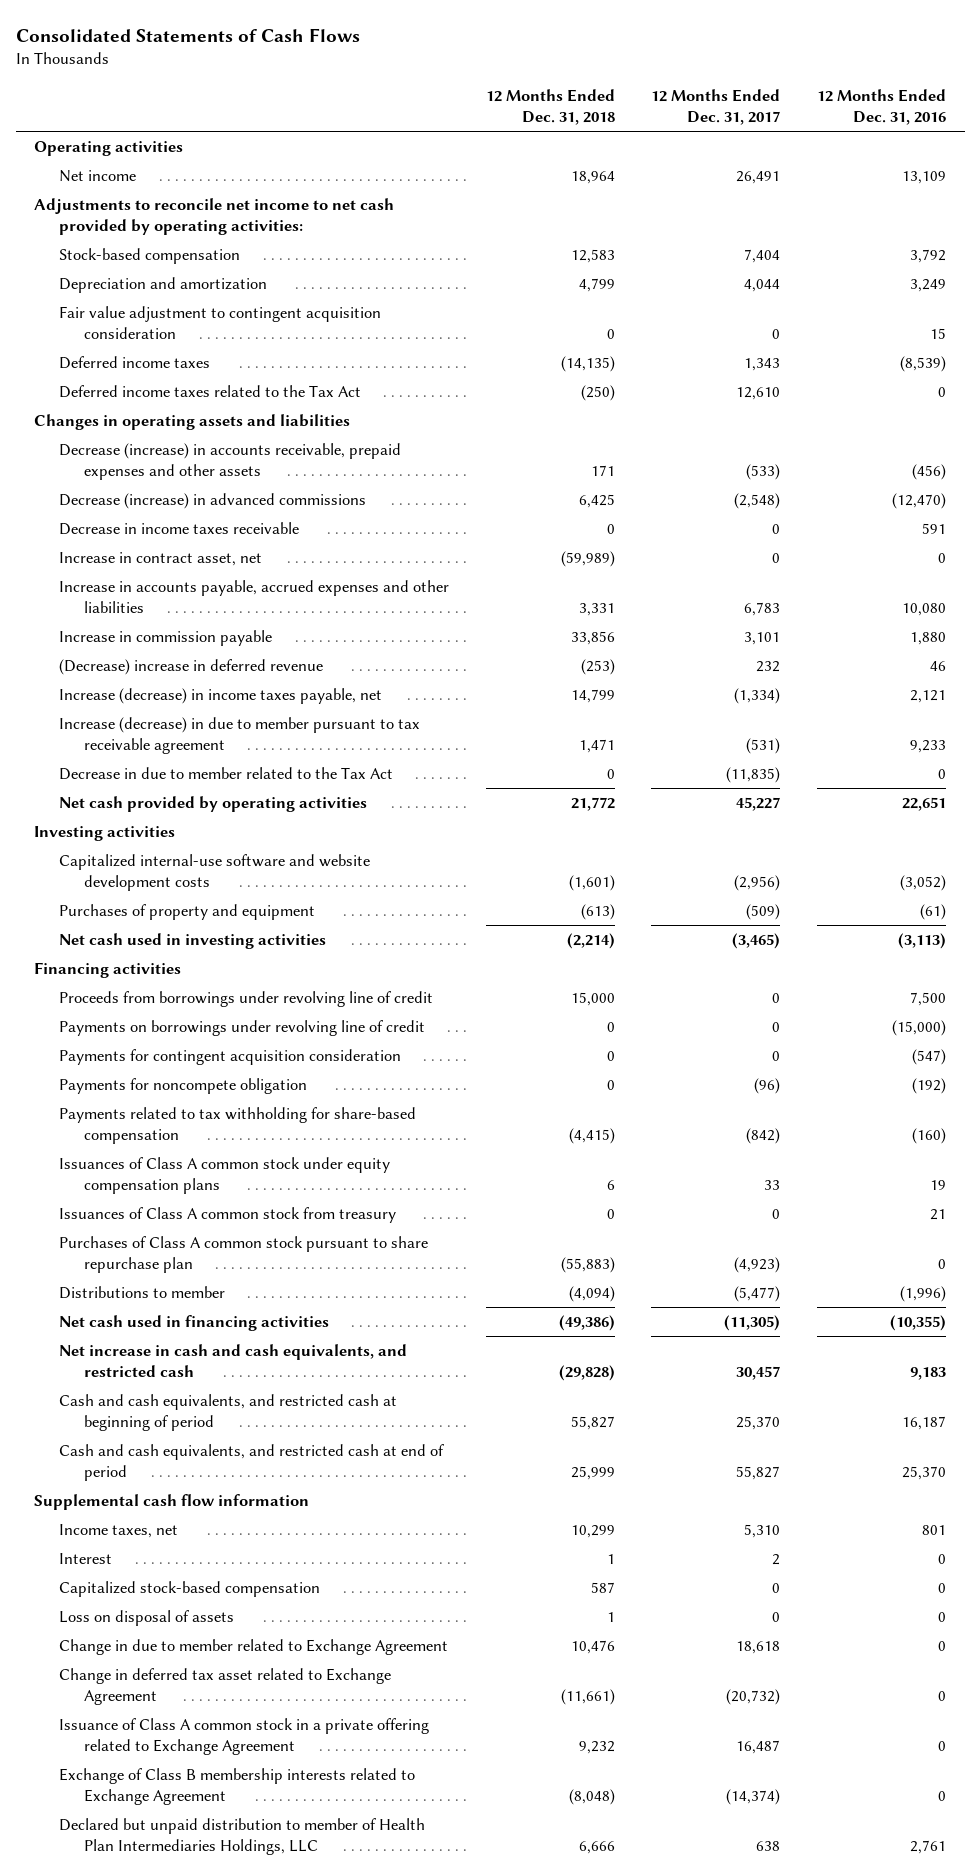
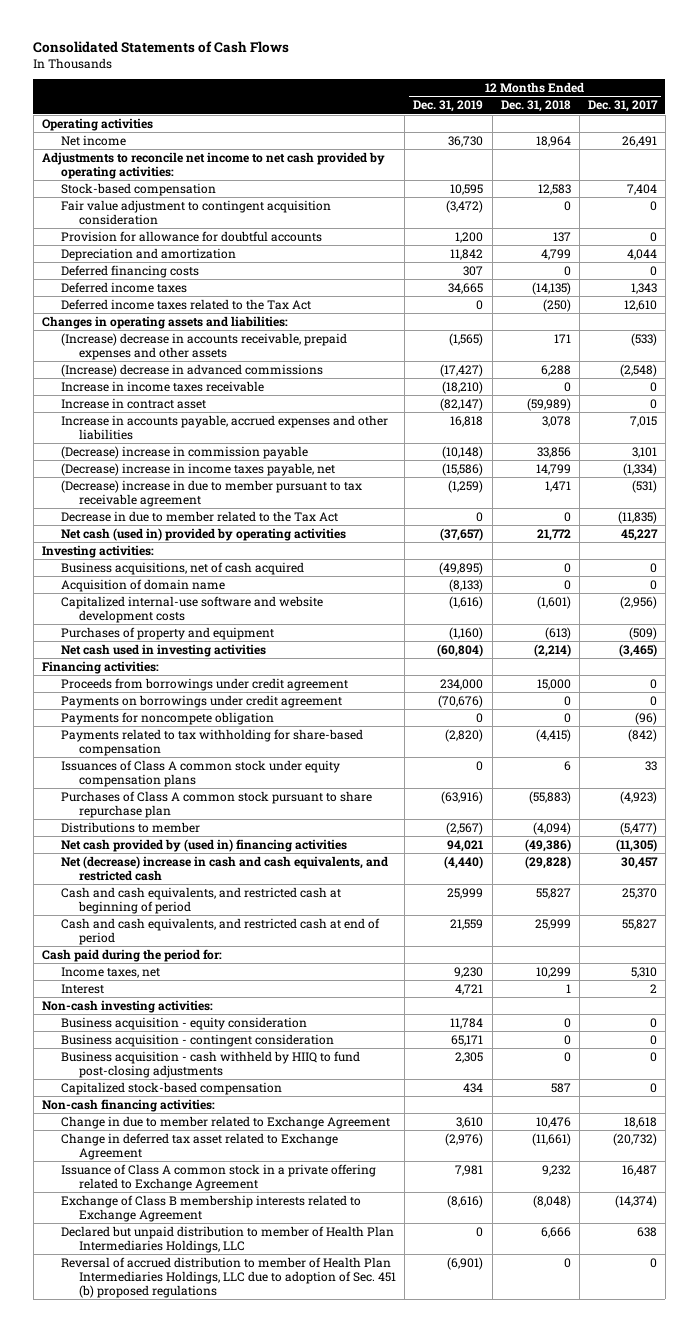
- | 12 Months Ended Dec. 31, 2018 | 12 Months Ended Dec. 31, 2017 | 12 Months Ended Dec. 31, 2016
+ | 12 Months Ended Dec. 31, 2019 | 12 Months Ended Dec. 31, 2018 | 12 Months Ended Dec. 31, 2017
+ Provision for allowance for doubtful accounts | 1,200 | 137 | 0
moved down: Depreciation and amortization | 11,842 | 4,799 | 4,044
+ Deferred financing costs | 307 | 0 | 0
- Changes in operating assets and liabilities
- Decrease (increase) in accounts receivable, prepaid expenses and other assets | 171 | (533) | (456)
- Decrease (increase) in advanced commissions | 6,425 | (2,548) | (12,470)
- Decrease in income taxes receivable | 0 | 0 | 591
- Increase in contract asset, net | (59,989) | 0 | 0
- Increase in accounts payable, accrued expenses and other liabilities | 3,331 | 6,783 | 10,080
- Increase in commission payable | 33,856 | 3,101 | 1,880
- (Decrease) increase in deferred revenue | (253) | 232 | 46
- Increase (decrease) in income taxes payable, net | 14,799 | (1,334) | 2,121
- Increase (decrease) in due to member pursuant to tax receivable agreement | 1,471 | (531) | 9,233
+ Changes in operating assets and liabilities:
+ (Increase) decrease in accounts receivable, prepaid expenses and other assets | (1,565) | 171 | (533)
+ (Increase) decrease in advanced commissions | (17,427) | 6,288 | (2,548)
+ Increase in income taxes receivable | (18,210) | 0 | 0
+ Increase in contract asset | (82,147) | (59,989) | 0
+ Increase in accounts payable, accrued expenses and other liabilities | 16,818 | 3,078 | 7,015
+ (Decrease) increase in commission payable | (10,148) | 33,856 | 3,101
+ (Decrease) increase in income taxes payable, net | (15,586) | 14,799 | (1,334)
+ (Decrease) increase in due to member pursuant to tax receivable agreement | (1,259) | 1,471 | (531)
- Net cash provided by operating activities | 21,772 | 45,227 | 22,651
- Investing activities
+ Net cash (used in) provided by operating activities | (37,657) | 21,772 | 45,227
+ Investing activities:
+ Business acquisitions, net of cash acquired | (49,895) | 0 | 0
+ Acquisition of domain name | (8,133) | 0 | 0
- Financing activities
- Proceeds from borrowings under revolving line of credit | 15,000 | 0 | 7,500
- Payments on borrowings under revolving line of credit | 0 | 0 | (15,000)
- Payments for contingent acquisition consideration | 0 | 0 | (547)
+ Financing activities:
+ Proceeds from borrowings under credit agreement | 234,000 | 15,000 | 0
+ Payments on borrowings under credit agreement | (70,676) | 0 | 0
- Issuances of Class A common stock from treasury | 0 | 0 | 21
- Net cash used in financing activities | (49,386) | (11,305) | (10,355)
- Net increase in cash and cash equivalents, and restricted cash | (29,828) | 30,457 | 9,183
+ Net cash provided by (used in) financing activities | 94,021 | (49,386) | (11,305)
+ Net (decrease) increase in cash and cash equivalents, and restricted cash | (4,440) | (29,828) | 30,457
- Supplemental cash flow information
+ Cash paid during the period for:
+ Non-cash investing activities:
+ Business acquisition - equity consideration | 11,784 | 0 | 0
+ Business acquisition - contingent consideration | 65,171 | 0 | 0
+ Business acquisition - cash withheld by HIIQ to fund post-closing adjustments | 2,305 | 0 | 0
- Loss on disposal of assets | 1 | 0 | 0
+ Non-cash financing activities:
+ Reversal of accrued distribution to member of Health Plan Intermediaries Holdings, LLC due to adoption of Sec. 451 (b) proposed regulations | (6,901) | 0 | 0

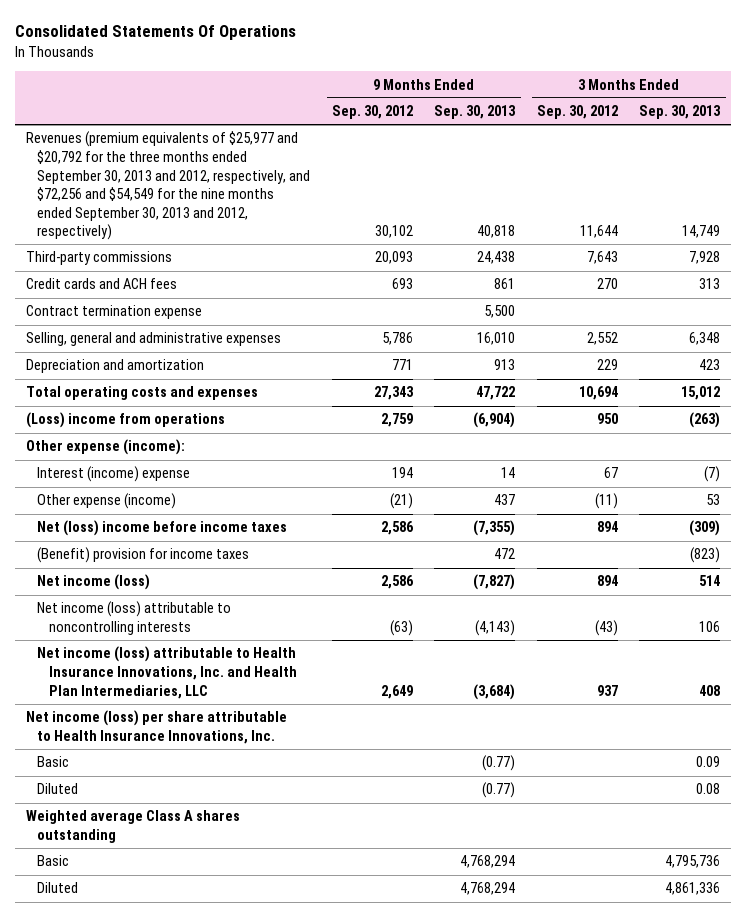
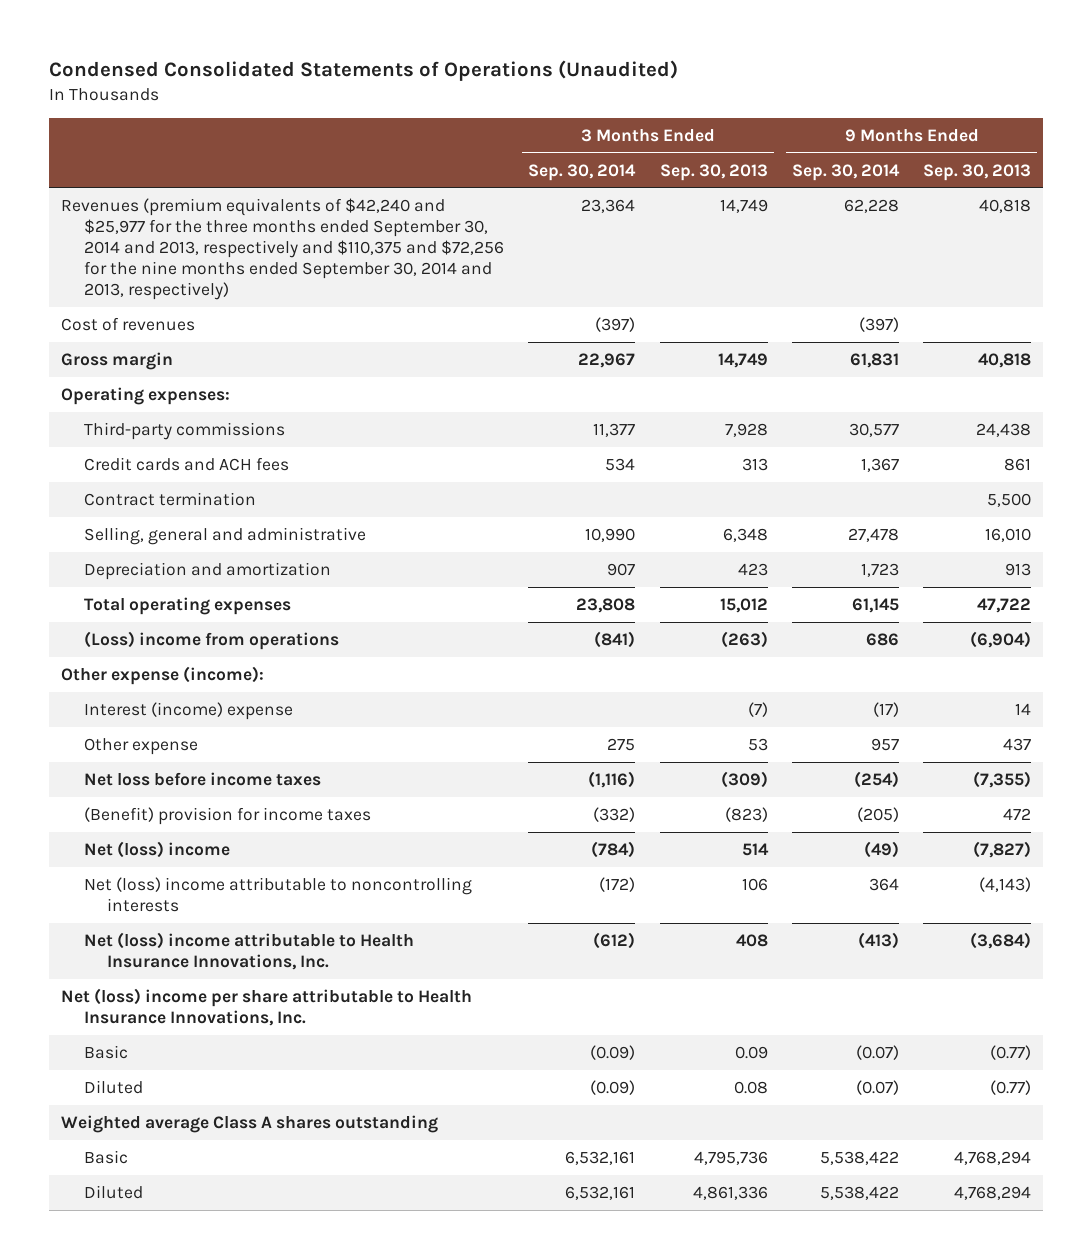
- Consolidated Statements Of Operations
+ Condensed Consolidated Statements of Operations (Unaudited)
- | 9 Months Ended Sep. 30, 2012 | 9 Months Ended Sep. 30, 2013 | 3 Months Ended Sep. 30, 2012 | 3 Months Ended Sep. 30, 2013
+ | 3 Months Ended Sep. 30, 2014 | 3 Months Ended Sep. 30, 2013 | 9 Months Ended Sep. 30, 2014 | 9 Months Ended Sep. 30, 2013
- Revenues (premium equivalents of $25,977 and $20,792 for the three months ended September 30, 2013 and 2012, respectively, and $72,256 and $54,549 for the nine months ended September 30, 2013 and 2012, respectively) | 30,102 | 40,818 | 11,644 | 14,749
+ Revenues (premium equivalents of $42,240 and $25,977 for the three months ended September 30, 2014 and 2013, respectively and $110,375 and $72,256 for the nine months ended September 30, 2014 and 2013, respectively) | 23,364 | 14,749 | 62,228 | 40,818
+ Cost of revenues | (397) | | (397) |
+ Gross margin | 22,967 | 14,749 | 61,831 | 40,818
+ Operating expenses:
- Contract termination expense | | 5,500 | |
- Selling, general and administrative expenses | 5,786 | 16,010 | 2,552 | 6,348
+ Contract termination | | | | 5,500
+ Selling, general and administrative | 10,990 | 6,348 | 27,478 | 16,010
- Total operating costs and expenses | 27,343 | 47,722 | 10,694 | 15,012
+ Total operating expenses | 23,808 | 15,012 | 61,145 | 47,722
- Other expense (income) | (21) | 437 | (11) | 53
- Net (loss) income before income taxes | 2,586 | (7,355) | 894 | (309)
+ Other expense | 275 | 53 | 957 | 437
+ Net loss before income taxes | (1,116) | (309) | (254) | (7,355)
- Net income (loss) | 2,586 | (7,827) | 894 | 514
- Net income (loss) attributable to noncontrolling interests | (63) | (4,143) | (43) | 106
- Net income (loss) attributable to Health Insurance Innovations, Inc. and Health Plan Intermediaries, LLC | 2,649 | (3,684) | 937 | 408
- Net income (loss) per share attributable to Health Insurance Innovations, Inc.
+ Net (loss) income | (784) | 514 | (49) | (7,827)
+ Net (loss) income attributable to noncontrolling interests | (172) | 106 | 364 | (4,143)
+ Net (loss) income attributable to Health Insurance Innovations, Inc. | (612) | 408 | (413) | (3,684)
+ Net (loss) income per share attributable to Health Insurance Innovations, Inc.

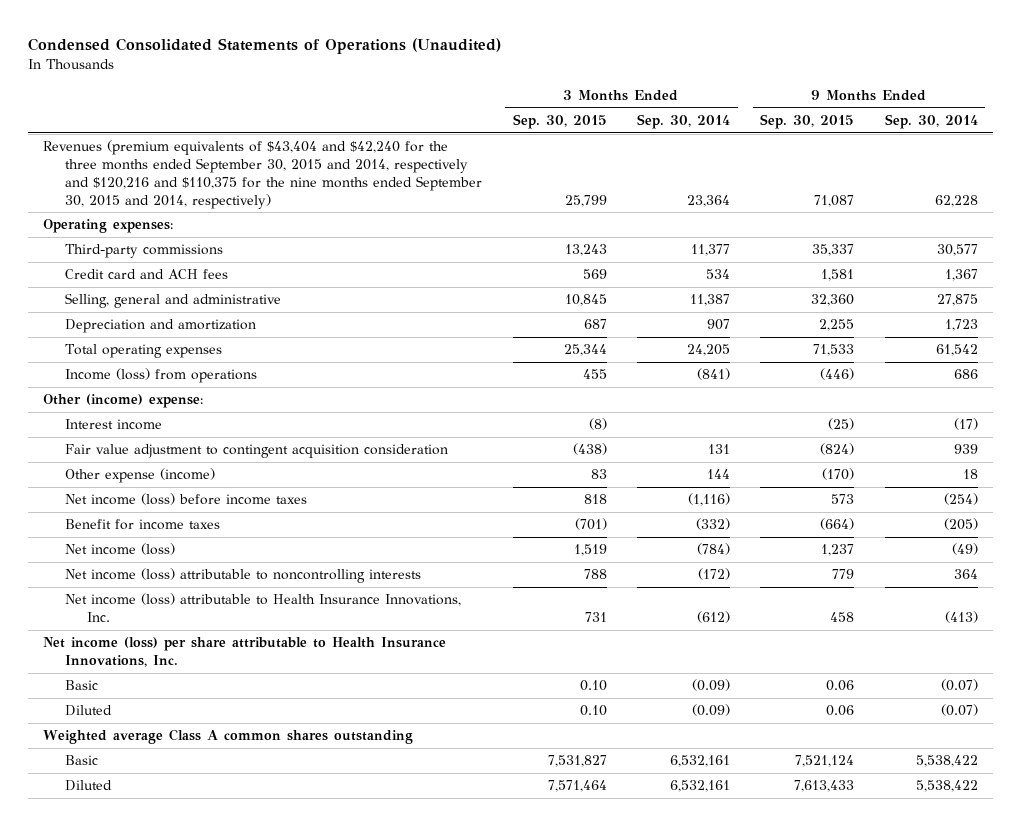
- | 3 Months Ended Sep. 30, 2014 | 3 Months Ended Sep. 30, 2013 | 9 Months Ended Sep. 30, 2014 | 9 Months Ended Sep. 30, 2013
+ | 3 Months Ended Sep. 30, 2015 | 3 Months Ended Sep. 30, 2014 | 9 Months Ended Sep. 30, 2015 | 9 Months Ended Sep. 30, 2014
- Revenues (premium equivalents of $42,240 and $25,977 for the three months ended September 30, 2014 and 2013, respectively and $110,375 and $72,256 for the nine months ended September 30, 2014 and 2013, respectively) | 23,364 | 14,749 | 62,228 | 40,818
- Cost of revenues | (397) | | (397) |
- Gross margin | 22,967 | 14,749 | 61,831 | 40,818
+ Revenues (premium equivalents of $43,404 and $42,240 for the three months ended September 30, 2015 and 2014, respectively and $120,216 and $110,375 for the nine months ended September 30, 2015 and 2014, respectively) | 25,799 | 23,364 | 71,087 | 62,228
- Credit cards and ACH fees | 534 | 313 | 1,367 | 861
- Contract termination | | | | 5,500
- Selling, general and administrative | 10,990 | 6,348 | 27,478 | 16,010
+ Credit card and ACH fees | 569 | 534 | 1,581 | 1,367
+ Selling, general and administrative | 10,845 | 11,387 | 32,360 | 27,875
- Total operating expenses | 23,808 | 15,012 | 61,145 | 47,722
- (Loss) income from operations | (841) | (263) | 686 | (6,904)
- Other expense (income):
- Interest (income) expense | | (7) | (17) | 14
- Other expense | 275 | 53 | 957 | 437
- Net loss before income taxes | (1,116) | (309) | (254) | (7,355)
- (Benefit) provision for income taxes | (332) | (823) | (205) | 472
- Net (loss) income | (784) | 514 | (49) | (7,827)
- Net (loss) income attributable to noncontrolling interests | (172) | 106 | 364 | (4,143)
- Net (loss) income attributable to Health Insurance Innovations, Inc. | (612) | 408 | (413) | (3,684)
- Net (loss) income per share attributable to Health Insurance Innovations, Inc.
+ Total operating expenses | 25,344 | 24,205 | 71,533 | 61,542
+ Income (loss) from operations | 455 | (841) | (446) | 686
+ Other (income) expense:
+ Interest income | (8) | | (25) | (17)
+ Fair value adjustment to contingent acquisition consideration | (438) | 131 | (824) | 939
+ Other expense (income) | 83 | 144 | (170) | 18
+ Net income (loss) before income taxes | 818 | (1,116) | 573 | (254)
+ Benefit for income taxes | (701) | (332) | (664) | (205)
+ Net income (loss) | 1,519 | (784) | 1,237 | (49)
+ Net income (loss) attributable to noncontrolling interests | 788 | (172) | 779 | 364
+ Net income (loss) attributable to Health Insurance Innovations, Inc. | 731 | (612) | 458 | (413)
+ Net income (loss) per share attributable to Health Insurance Innovations, Inc.
- Weighted average Class A shares outstanding
+ Weighted average Class A common shares outstanding

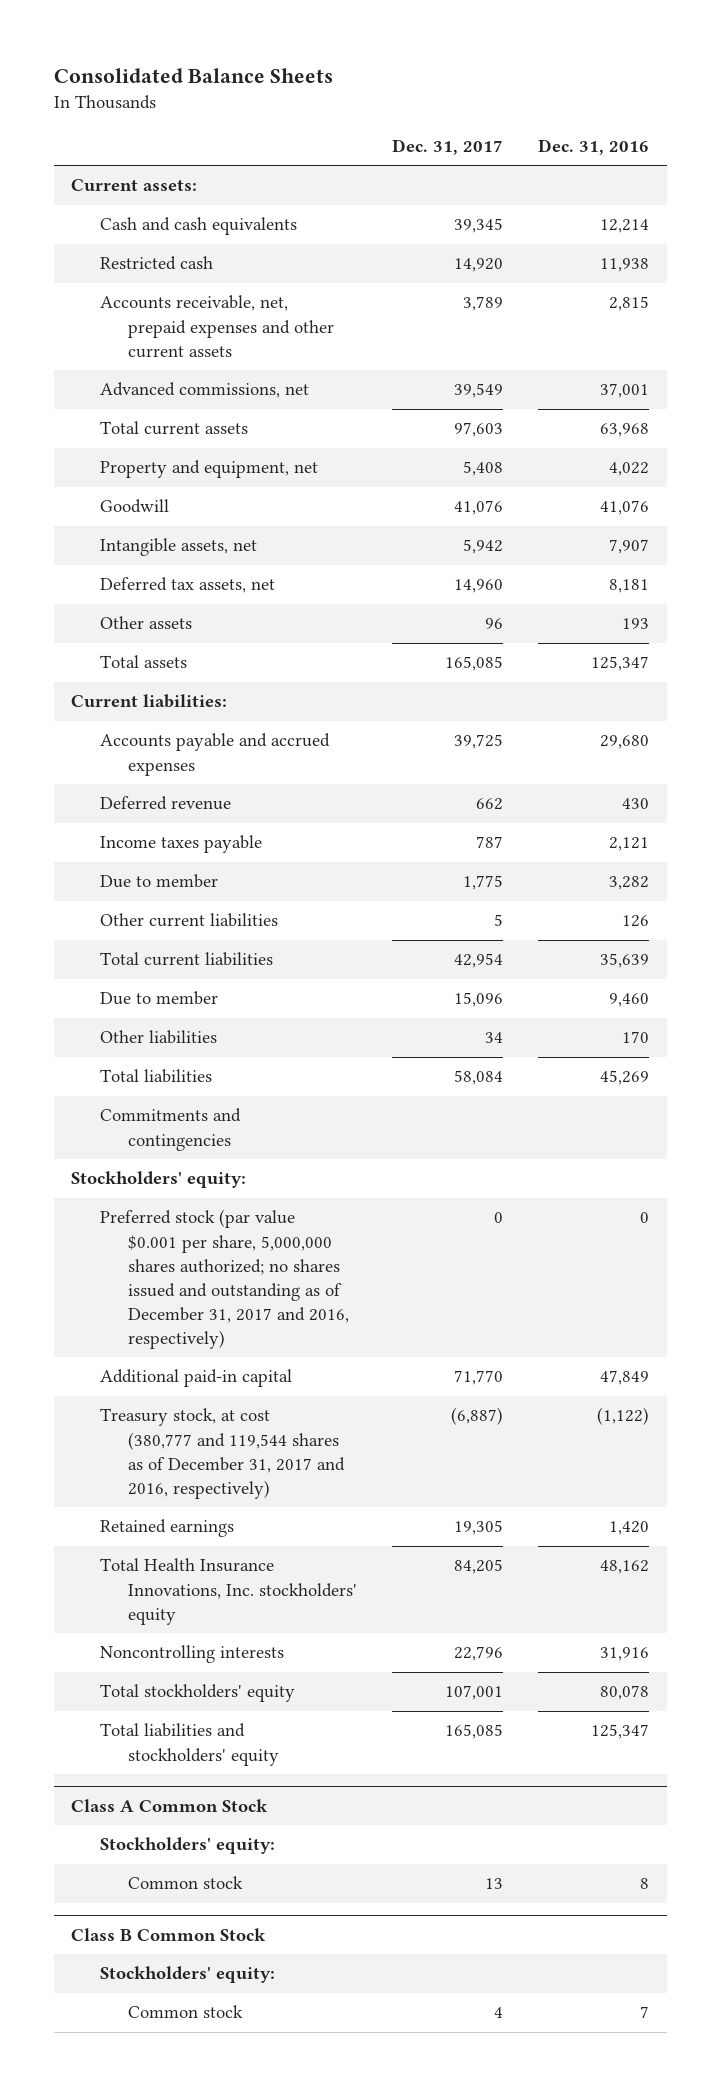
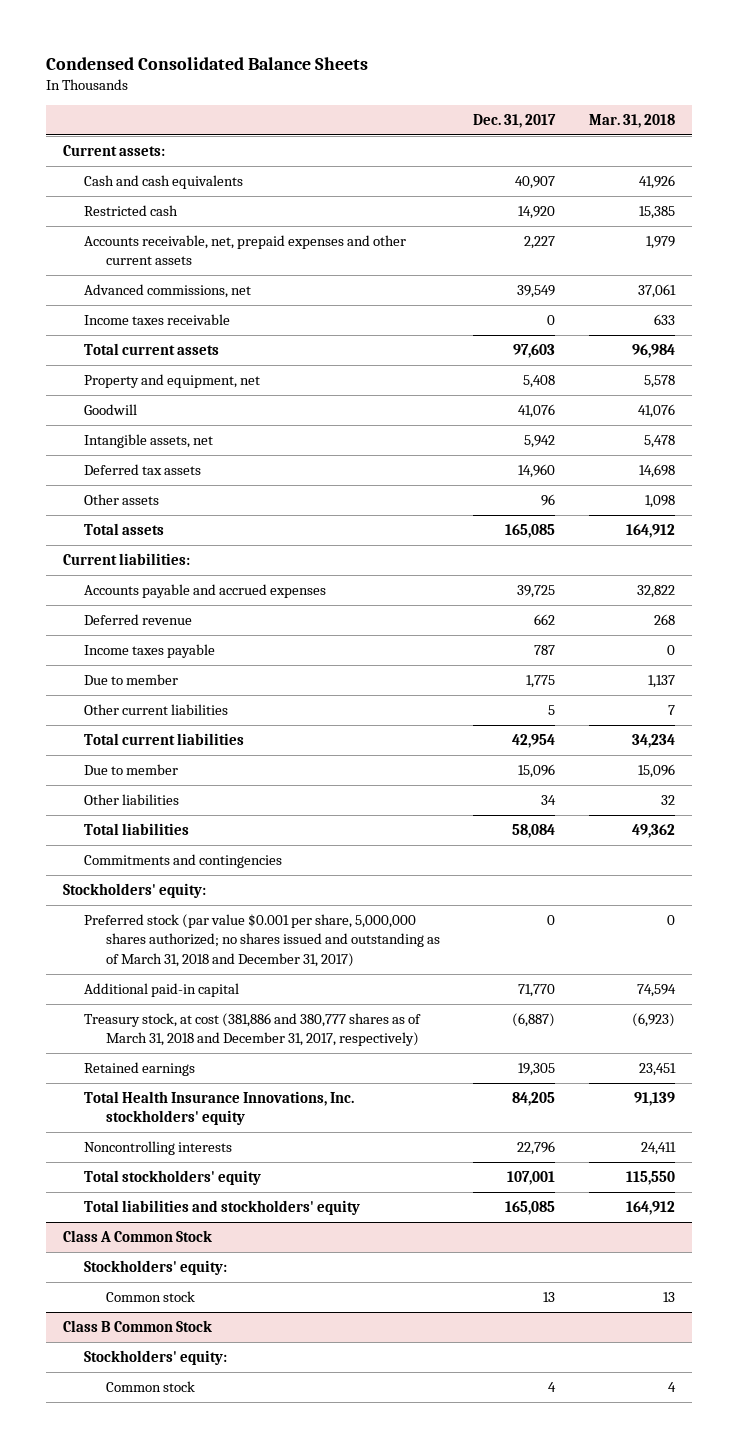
- Consolidated Balance Sheets
+ Condensed Consolidated Balance Sheets
- | Dec. 31, 2017 | Dec. 31, 2016
+ | Dec. 31, 2017 | Mar. 31, 2018
- Cash and cash equivalents | 39,345 | 12,214
+ Cash and cash equivalents | 40,907 | 41,926
- Accounts receivable, net, prepaid expenses and other current assets | 3,789 | 2,815
+ Accounts receivable, net, prepaid expenses and other current assets | 2,227 | 1,979
+ Income taxes receivable | 0 | 633
- Deferred tax assets, net | 14,960 | 8,181
+ Deferred tax assets | 14,960 | 14,698
- Preferred stock (par value $0.001 per share, 5,000,000 shares authorized; no shares issued and outstanding as of December 31, 2017 and 2016, respectively) | 0 | 0
+ Preferred stock (par value $0.001 per share, 5,000,000 shares authorized; no shares issued and outstanding as of March 31, 2018 and December 31, 2017) | 0 | 0
- Treasury stock, at cost (380,777 and 119,544 shares as of December 31, 2017 and 2016, respectively) | (6,887) | (1,122)
+ Treasury stock, at cost (381,886 and 380,777 shares as of March 31, 2018 and December 31, 2017, respectively) | (6,887) | (6,923)

